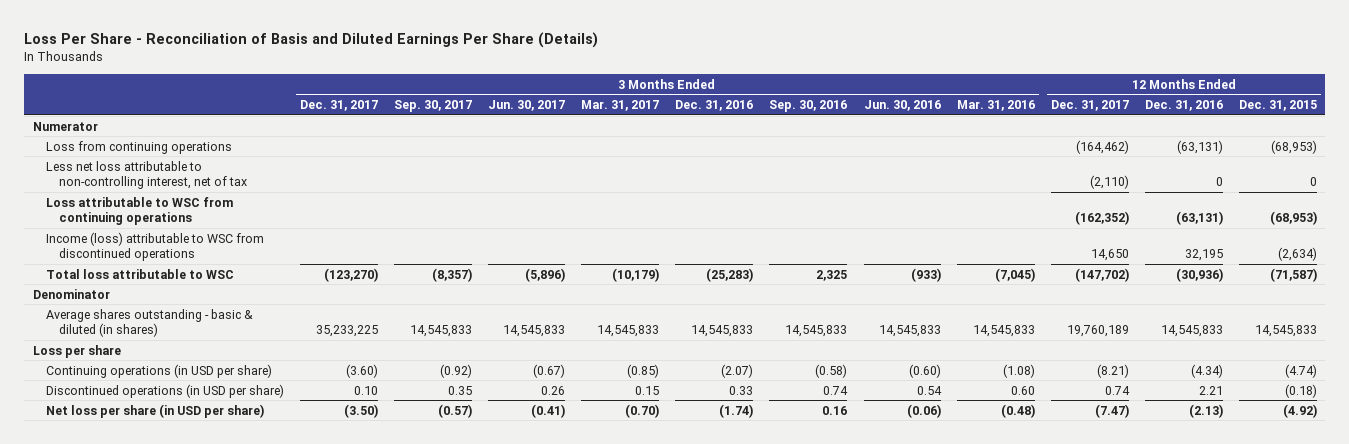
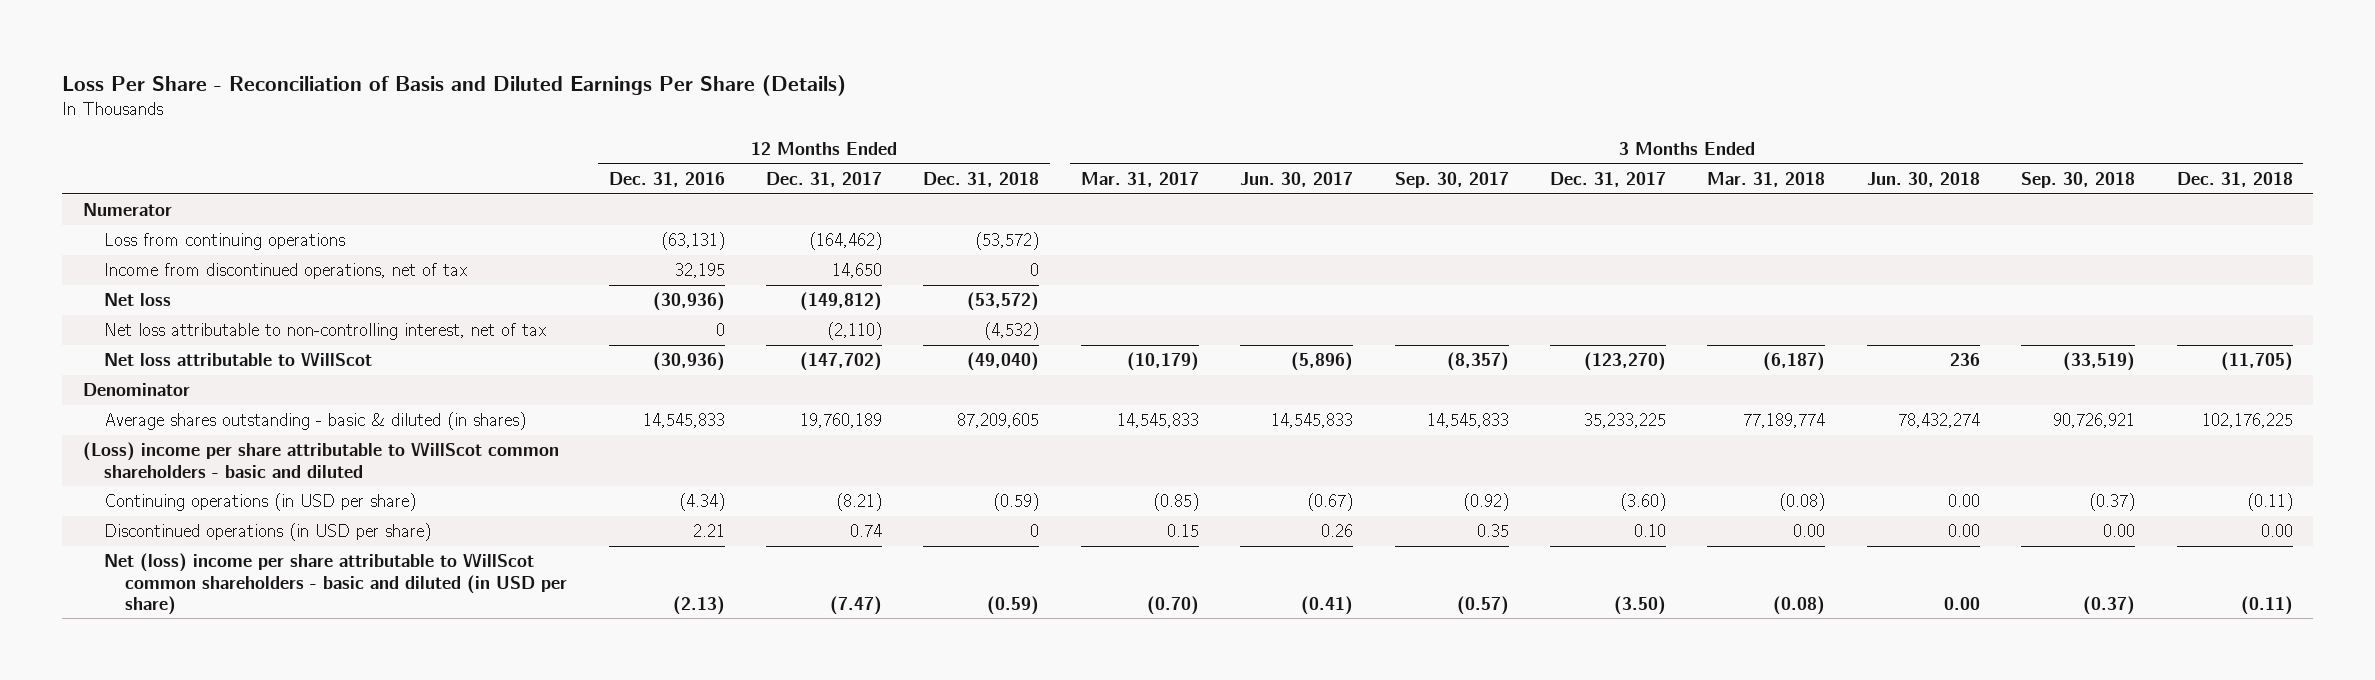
- | 3 Months Ended Dec. 31, 2017 | 3 Months Ended Sep. 30, 2017 | 3 Months Ended Jun. 30, 2017 | 3 Months Ended Mar. 31, 2017 | 3 Months Ended Dec. 31, 2016 | 3 Months Ended Sep. 30, 2016 | 3 Months Ended Jun. 30, 2016 | 3 Months Ended Mar. 31, 2016 | 12 Months Ended Dec. 31, 2017 | 12 Months Ended Dec. 31, 2016 | 12 Months Ended Dec. 31, 2015
+ | 12 Months Ended Dec. 31, 2016 | 12 Months Ended Dec. 31, 2017 | 12 Months Ended Dec. 31, 2018 | 3 Months Ended Mar. 31, 2017 | 3 Months Ended Jun. 30, 2017 | 3 Months Ended Sep. 30, 2017 | 3 Months Ended Dec. 31, 2017 | 3 Months Ended Mar. 31, 2018 | 3 Months Ended Jun. 30, 2018 | 3 Months Ended Sep. 30, 2018 | 3 Months Ended Dec. 31, 2018
- Less net loss attributable to non-controlling interest, net of tax | | | | | | | | | (2,110) | 0 | 0
- Loss attributable to WSC from continuing operations | | | | | | | | | (162,352) | (63,131) | (68,953)
- Income (loss) attributable to WSC from discontinued operations | | | | | | | | | 14,650 | 32,195 | (2,634)
- Total loss attributable to WSC | (123,270) | (8,357) | (5,896) | (10,179) | (25,283) | 2,325 | (933) | (7,045) | (147,702) | (30,936) | (71,587)
+ Income from discontinued operations, net of tax | 32,195 | 14,650 | 0 | | | | | | | |
+ Net loss | (30,936) | (149,812) | (53,572) | | | | | | | |
+ Net loss attributable to non-controlling interest, net of tax | 0 | (2,110) | (4,532) | | | | | | | |
+ Net loss attributable to WillScot | (30,936) | (147,702) | (49,040) | (10,179) | (5,896) | (8,357) | (123,270) | (6,187) | 236 | (33,519) | (11,705)
- Loss per share
+ (Loss) income per share attributable to WillScot common shareholders - basic and diluted
- Net loss per share (in USD per share) | (3.50) | (0.57) | (0.41) | (0.70) | (1.74) | 0.16 | (0.06) | (0.48) | (7.47) | (2.13) | (4.92)
+ Net (loss) income per share attributable to WillScot common shareholders - basic and diluted (in USD per share) | (2.13) | (7.47) | (0.59) | (0.70) | (0.41) | (0.57) | (3.50) | (0.08) | 0.00 | (0.37) | (0.11)

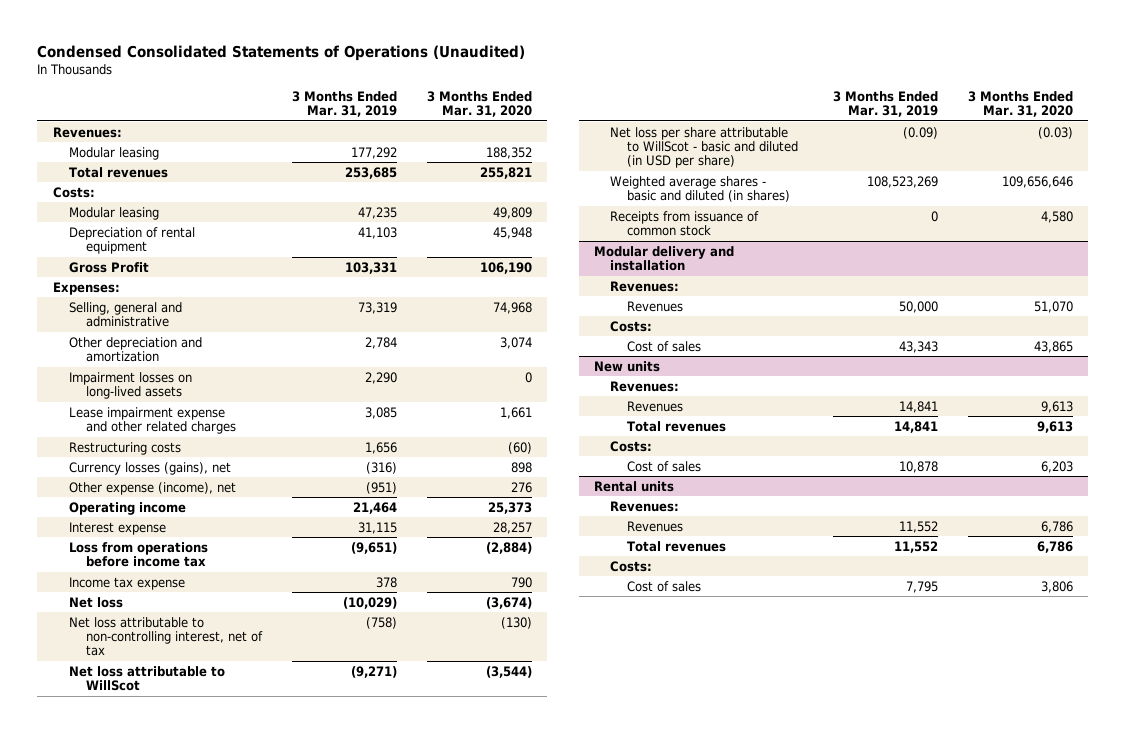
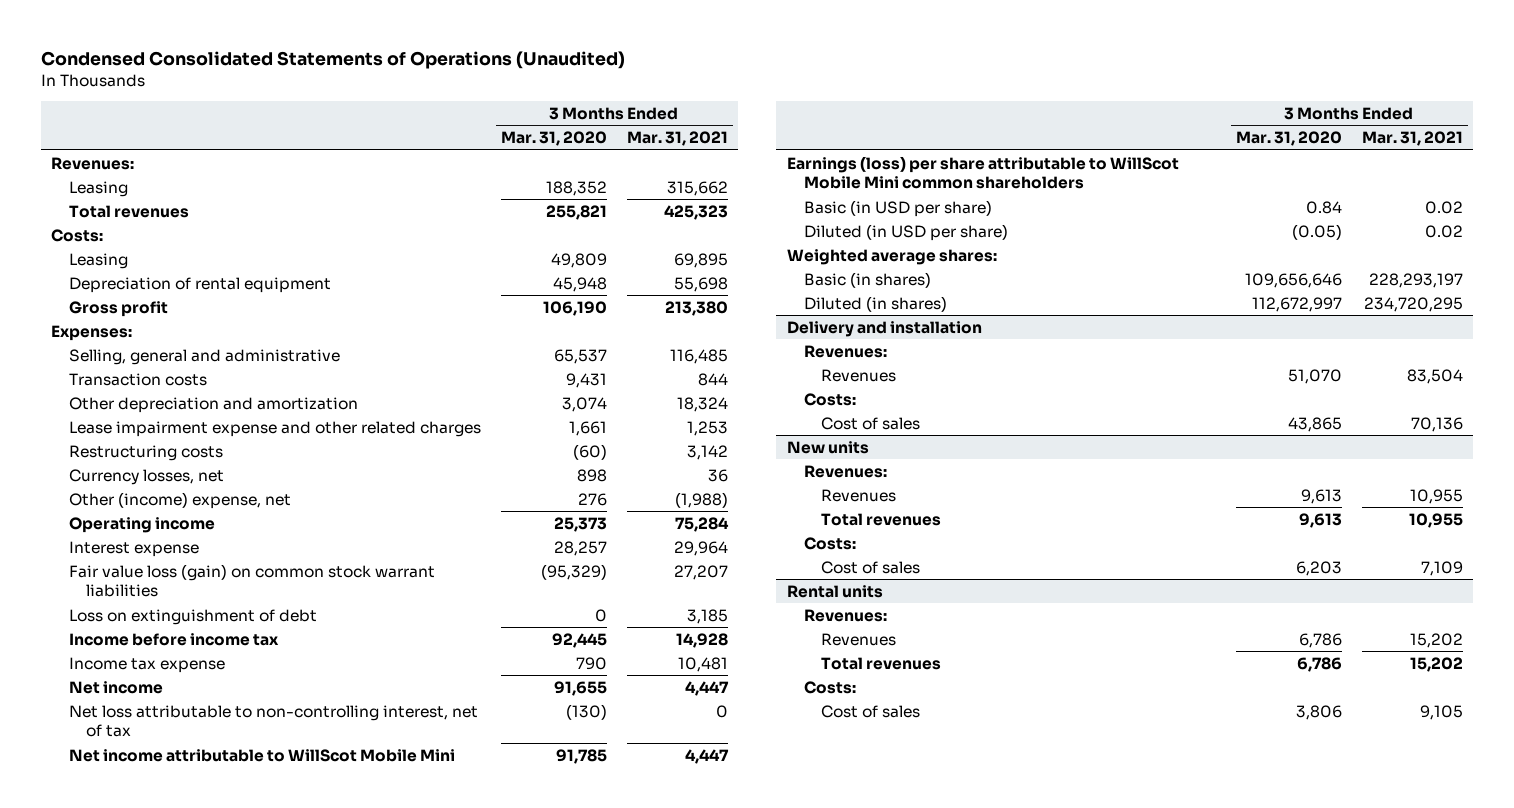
- | 3 Months Ended Mar. 31, 2019 | 3 Months Ended Mar. 31, 2020
+ | 3 Months Ended Mar. 31, 2020 | 3 Months Ended Mar. 31, 2021
- Modular leasing | 177,292 | 188,352
+ Leasing | 188,352 | 315,662
- Modular leasing | 47,235 | 49,809
+ Leasing | 49,809 | 69,895
- Gross Profit | 103,331 | 106,190
+ Gross profit | 106,190 | 213,380
- Selling, general and administrative | 73,319 | 74,968
+ Selling, general and administrative | 65,537 | 116,485
+ Transaction costs | 9,431 | 844
- Impairment losses on long-lived assets | 2,290 | 0
- Currency losses (gains), net | (316) | 898
- Other expense (income), net | (951) | 276
+ Currency losses, net | 898 | 36
+ Other (income) expense, net | 276 | (1,988)
- Loss from operations before income tax | (9,651) | (2,884)
+ Fair value loss (gain) on common stock warrant liabilities | (95,329) | 27,207
+ Loss on extinguishment of debt | 0 | 3,185
+ Income before income tax | 92,445 | 14,928
- Net loss | (10,029) | (3,674)
+ Net income | 91,655 | 4,447
- Net loss attributable to WillScot | (9,271) | (3,544)
- Net loss per share attributable to WillScot - basic and diluted (in USD per share) | (0.09) | (0.03)
- Weighted average shares - basic and diluted (in shares) | 108,523,269 | 109,656,646
- Receipts from issuance of common stock | 0 | 4,580
- Modular delivery and installation
+ Net income attributable to WillScot Mobile Mini | 91,785 | 4,447
+ Earnings (loss) per share attributable to WillScot Mobile Mini common shareholders
+ Basic (in USD per share) | 0.84 | 0.02
+ Diluted (in USD per share) | (0.05) | 0.02
+ Weighted average shares:
+ Basic (in shares) | 109,656,646 | 228,293,197
+ Diluted (in shares) | 112,672,997 | 234,720,295
+ Delivery and installation

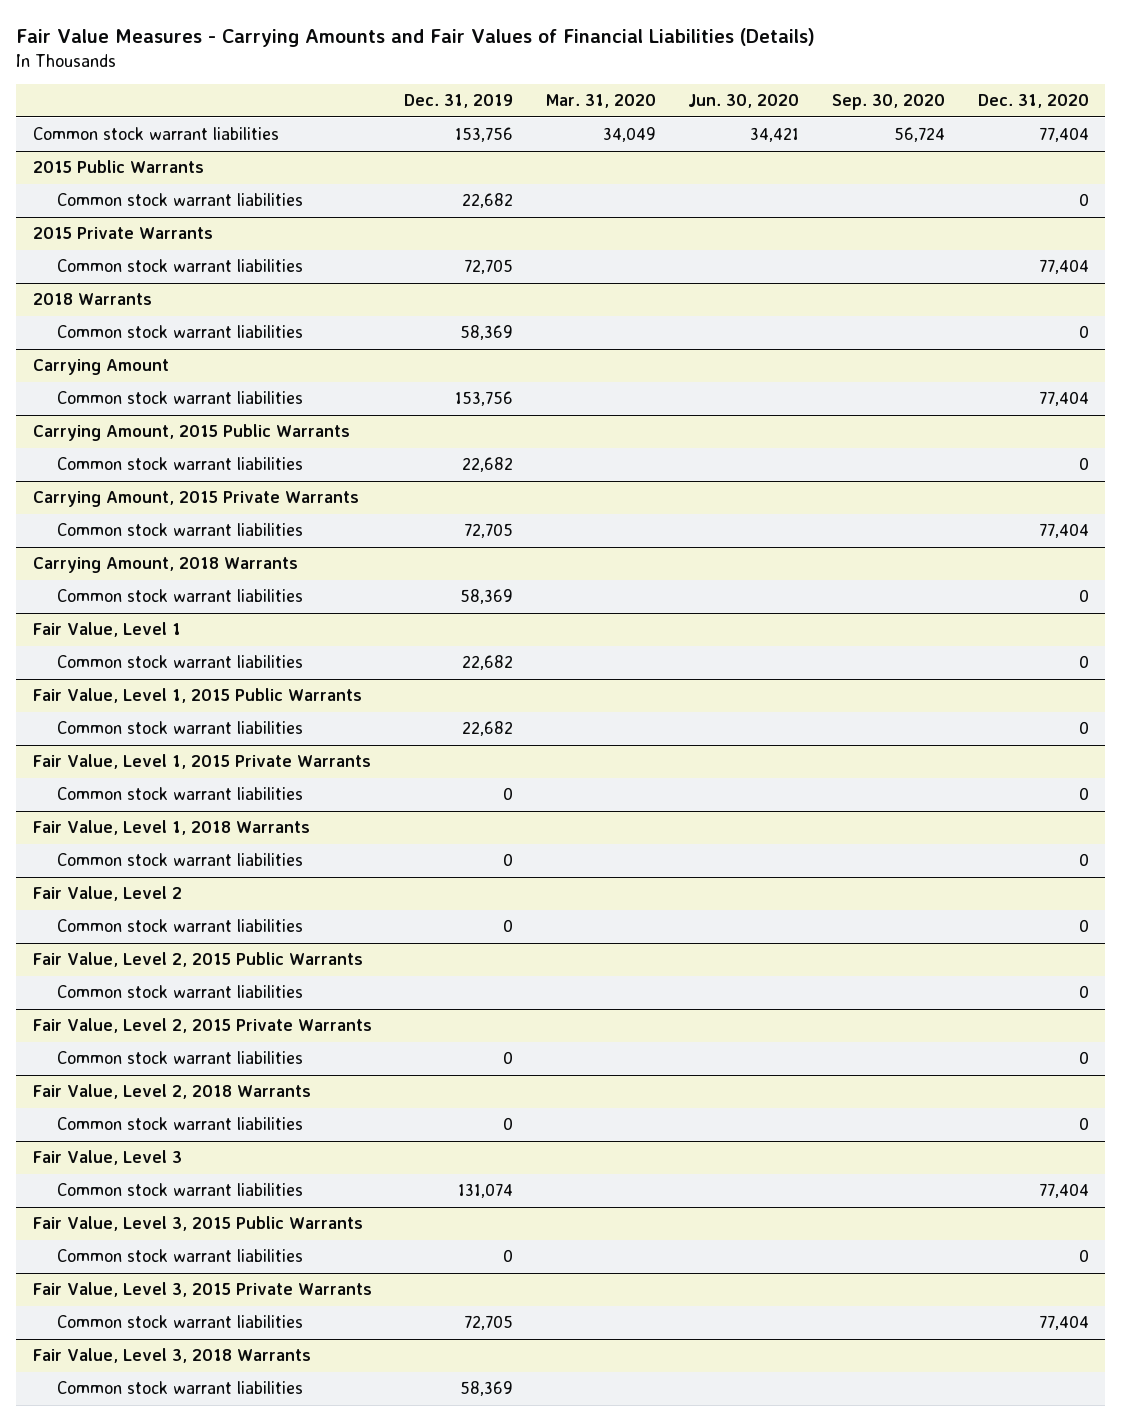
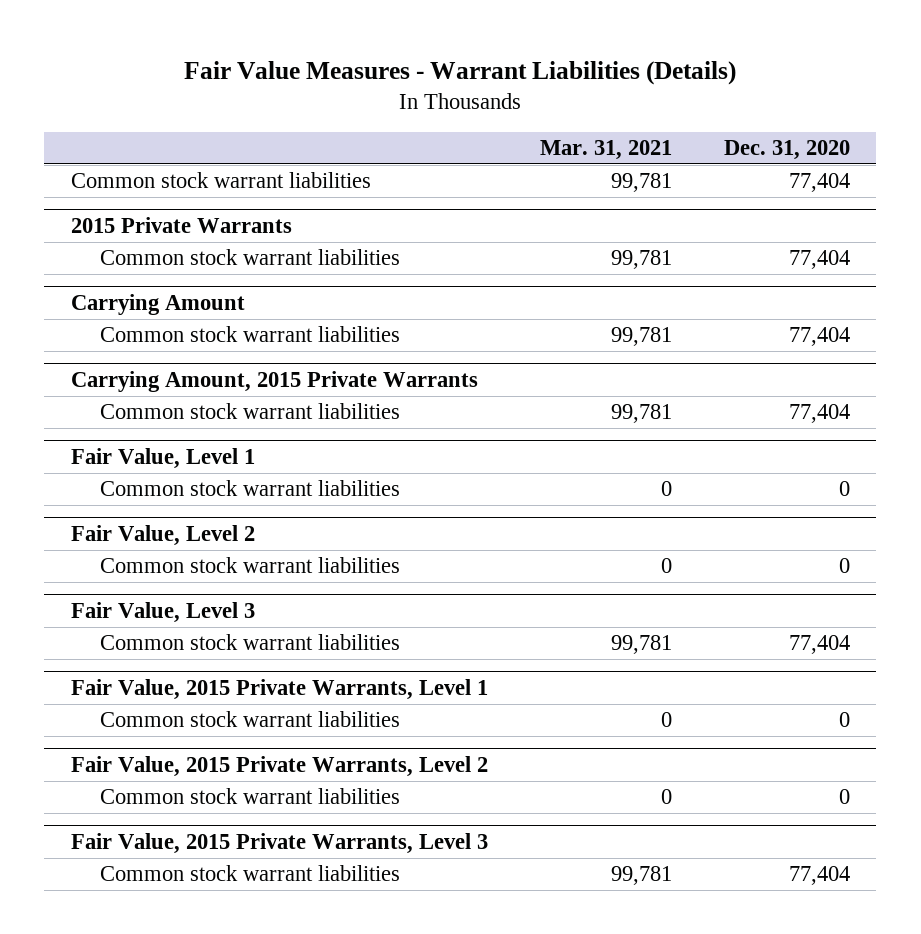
- Fair Value Measures - Carrying Amounts and Fair Values of Financial Liabilities (Details)
+ Fair Value Measures - Warrant Liabilities (Details)
- | Dec. 31, 2019 | Mar. 31, 2020 | Jun. 30, 2020 | Sep. 30, 2020 | Dec. 31, 2020
+ | Mar. 31, 2021 | Dec. 31, 2020
- 2015 Public Warrants
- Common stock warrant liabilities | 22,682 | | | | 0
- 2018 Warrants
- Common stock warrant liabilities | 58,369 | | | | 0
- Carrying Amount, 2015 Public Warrants
- Common stock warrant liabilities | 22,682 | | | | 0
- Carrying Amount, 2018 Warrants
- Common stock warrant liabilities | 58,369 | | | | 0
- Fair Value, Level 1, 2015 Public Warrants
- Common stock warrant liabilities | 22,682 | | | | 0
- Fair Value, Level 1, 2015 Private Warrants
- Common stock warrant liabilities | 0 | | | | 0
- Fair Value, Level 1, 2018 Warrants
- Common stock warrant liabilities | 0 | | | | 0
- Fair Value, Level 2, 2015 Public Warrants
- Common stock warrant liabilities | | | | | 0
- Fair Value, Level 2, 2015 Private Warrants
- Common stock warrant liabilities | 0 | | | | 0
- Fair Value, Level 2, 2018 Warrants
- Common stock warrant liabilities | 0 | | | | 0
- Fair Value, Level 3, 2015 Public Warrants
+ Fair Value, 2015 Private Warrants, Level 1
- Fair Value, Level 3, 2015 Private Warrants
+ Fair Value, 2015 Private Warrants, Level 2
+ Common stock warrant liabilities | 0 | 0
+ Fair Value, 2015 Private Warrants, Level 3
- Fair Value, Level 3, 2018 Warrants
- Common stock warrant liabilities | 58,369 | | | |

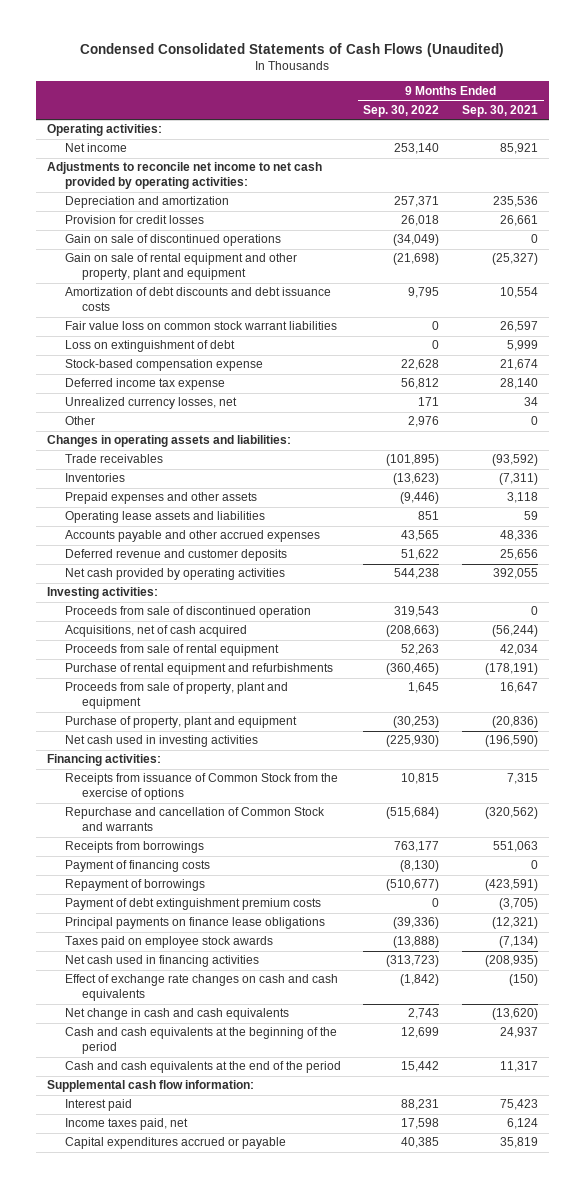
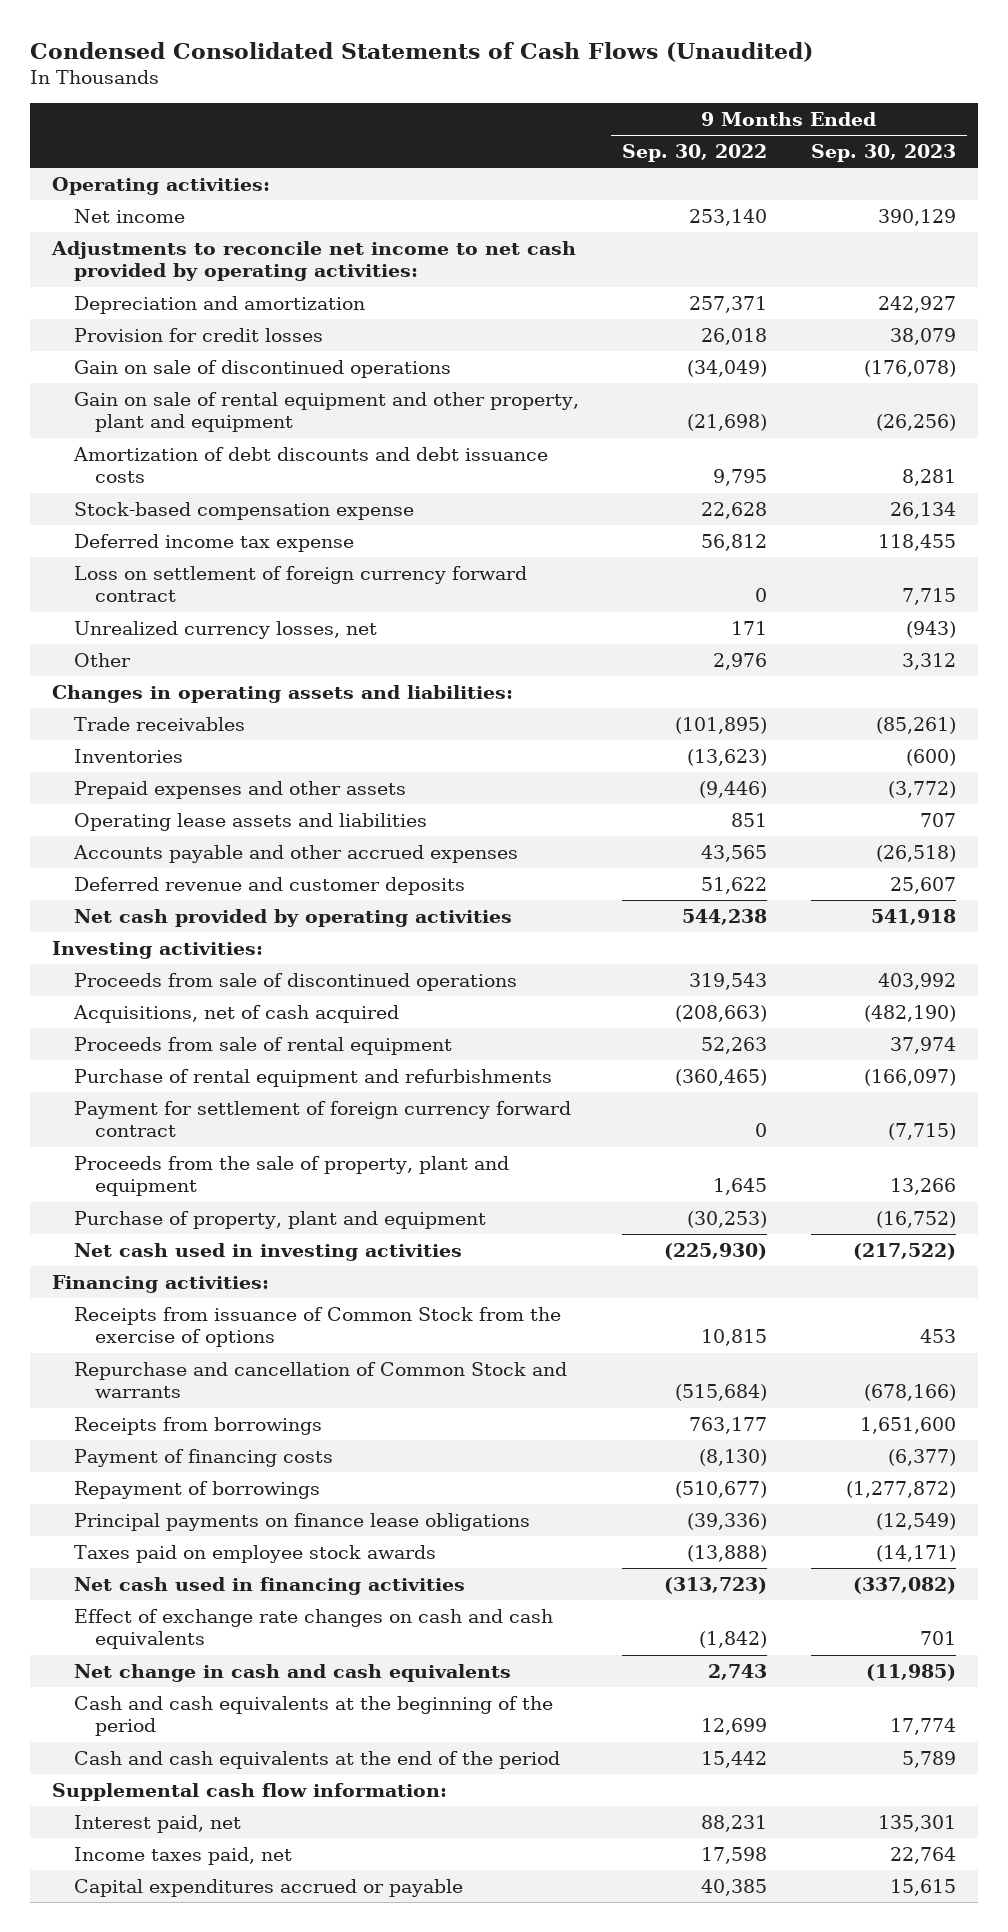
- | 9 Months Ended Sep. 30, 2022 | 9 Months Ended Sep. 30, 2021
+ | 9 Months Ended Sep. 30, 2022 | 9 Months Ended Sep. 30, 2023
- Fair value loss on common stock warrant liabilities | 0 | 26,597
- Loss on extinguishment of debt | 0 | 5,999
+ Loss on settlement of foreign currency forward contract | 0 | 7,715
- Proceeds from sale of discontinued operation | 319,543 | 0
+ Proceeds from sale of discontinued operations | 319,543 | 403,992
- Proceeds from sale of property, plant and equipment | 1,645 | 16,647
+ Payment for settlement of foreign currency forward contract | 0 | (7,715)
+ Proceeds from the sale of property, plant and equipment | 1,645 | 13,266
- Payment of debt extinguishment premium costs | 0 | (3,705)
- Interest paid | 88,231 | 75,423
+ Interest paid, net | 88,231 | 135,301

